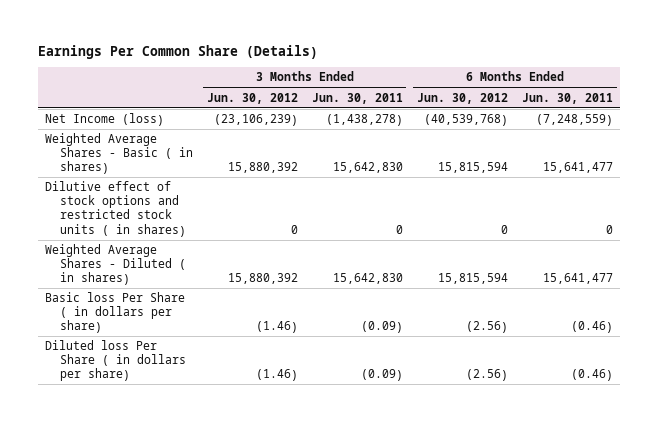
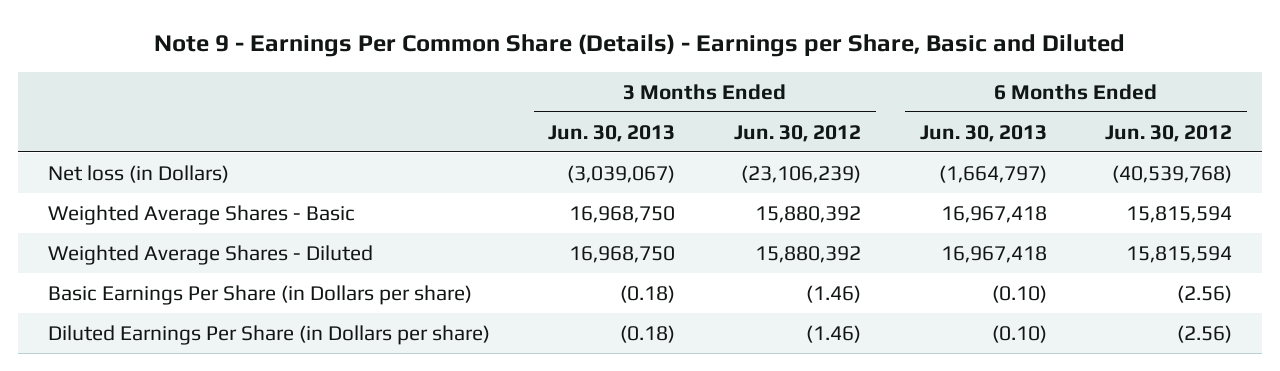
- Earnings Per Common Share (Details)
+ Note 9 - Earnings Per Common Share (Details) - Earnings per Share, Basic and Diluted
- | 3 Months Ended Jun. 30, 2012 | 3 Months Ended Jun. 30, 2011 | 6 Months Ended Jun. 30, 2012 | 6 Months Ended Jun. 30, 2011
+ | 3 Months Ended Jun. 30, 2013 | 3 Months Ended Jun. 30, 2012 | 6 Months Ended Jun. 30, 2013 | 6 Months Ended Jun. 30, 2012
- Net Income (loss) | (23,106,239) | (1,438,278) | (40,539,768) | (7,248,559)
- Weighted Average Shares - Basic ( in shares) | 15,880,392 | 15,642,830 | 15,815,594 | 15,641,477
- Dilutive effect of stock options and restricted stock units ( in shares) | 0 | 0 | 0 | 0
- Weighted Average Shares - Diluted ( in shares) | 15,880,392 | 15,642,830 | 15,815,594 | 15,641,477
- Basic loss Per Share ( in dollars per share) | (1.46) | (0.09) | (2.56) | (0.46)
- Diluted loss Per Share ( in dollars per share) | (1.46) | (0.09) | (2.56) | (0.46)
+ Net loss (in Dollars) | (3,039,067) | (23,106,239) | (1,664,797) | (40,539,768)
+ Weighted Average Shares - Basic | 16,968,750 | 15,880,392 | 16,967,418 | 15,815,594
+ Weighted Average Shares - Diluted | 16,968,750 | 15,880,392 | 16,967,418 | 15,815,594
+ Basic Earnings Per Share (in Dollars per share) | (0.18) | (1.46) | (0.10) | (2.56)
+ Diluted Earnings Per Share (in Dollars per share) | (0.18) | (1.46) | (0.10) | (2.56)

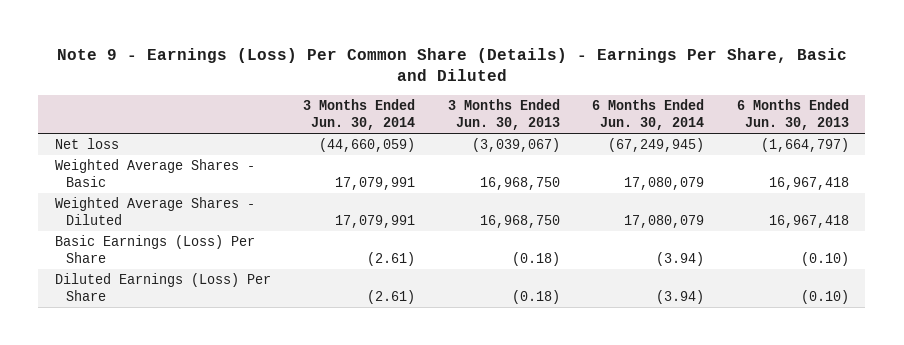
- Note 9 - Earnings Per Common Share (Details) - Earnings per Share, Basic and Diluted
+ Note 9 - Earnings (Loss) Per Common Share (Details) - Earnings Per Share, Basic and Diluted
- | 3 Months Ended Jun. 30, 2013 | 3 Months Ended Jun. 30, 2012 | 6 Months Ended Jun. 30, 2013 | 6 Months Ended Jun. 30, 2012
+ | 3 Months Ended Jun. 30, 2014 | 3 Months Ended Jun. 30, 2013 | 6 Months Ended Jun. 30, 2014 | 6 Months Ended Jun. 30, 2013
- Net loss (in Dollars) | (3,039,067) | (23,106,239) | (1,664,797) | (40,539,768)
+ Net loss | (44,660,059) | (3,039,067) | (67,249,945) | (1,664,797)
- Basic Earnings Per Share (in Dollars per share) | (0.18) | (1.46) | (0.10) | (2.56)
- Diluted Earnings Per Share (in Dollars per share) | (0.18) | (1.46) | (0.10) | (2.56)
+ Basic Earnings (Loss) Per Share | (2.61) | (0.18) | (3.94) | (0.10)
+ Diluted Earnings (Loss) Per Share | (2.61) | (0.18) | (3.94) | (0.10)

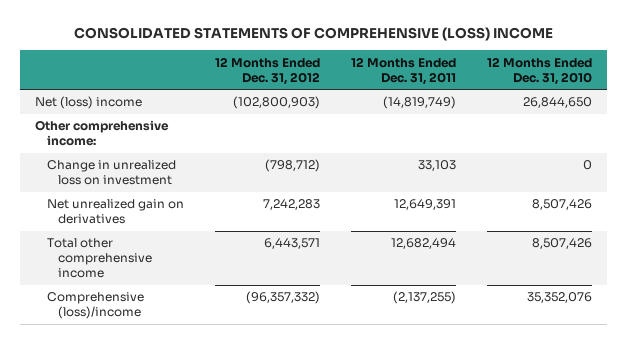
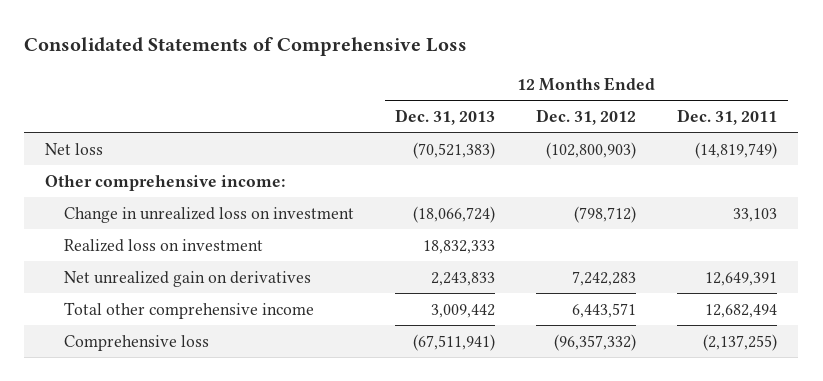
- CONSOLIDATED STATEMENTS OF COMPREHENSIVE (LOSS) INCOME
+ Consolidated Statements of Comprehensive Loss
- | 12 Months Ended Dec. 31, 2012 | 12 Months Ended Dec. 31, 2011 | 12 Months Ended Dec. 31, 2010
+ | 12 Months Ended Dec. 31, 2013 | 12 Months Ended Dec. 31, 2012 | 12 Months Ended Dec. 31, 2011
- Net (loss) income | (102,800,903) | (14,819,749) | 26,844,650
+ Net loss | (70,521,383) | (102,800,903) | (14,819,749)
+ Realized loss on investment | 18,832,333 | |
- Comprehensive (loss)/income | (96,357,332) | (2,137,255) | 35,352,076
+ Comprehensive loss | (67,511,941) | (96,357,332) | (2,137,255)

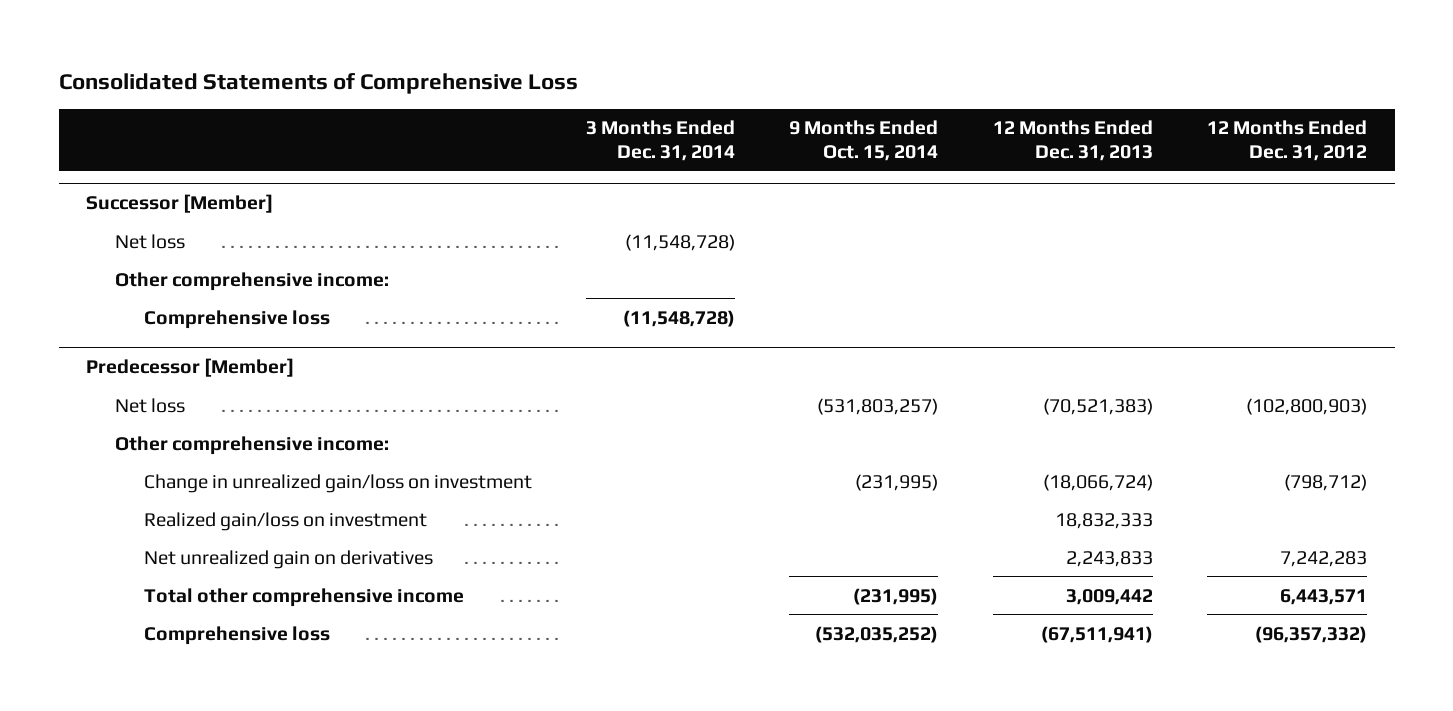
- | 12 Months Ended Dec. 31, 2013 | 12 Months Ended Dec. 31, 2012 | 12 Months Ended Dec. 31, 2011
+ | 3 Months Ended Dec. 31, 2014 | 9 Months Ended Oct. 15, 2014 | 12 Months Ended Dec. 31, 2013 | 12 Months Ended Dec. 31, 2012
+ Successor [Member]
+ Net loss | (11,548,728) | | |
+ Other comprehensive income:
+ Comprehensive loss | (11,548,728) | | |
+ Predecessor [Member]
- Change in unrealized loss on investment | (18,066,724) | (798,712) | 33,103
- Realized loss on investment | 18,832,333 | |
+ Change in unrealized gain/loss on investment | | (231,995) | (18,066,724) | (798,712)
+ Realized gain/loss on investment | | | 18,832,333 |

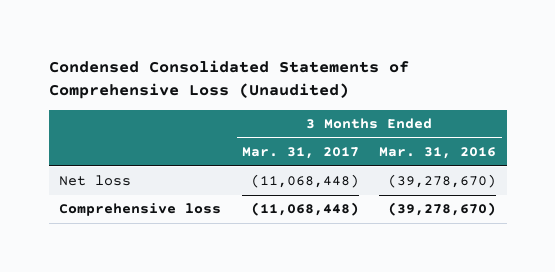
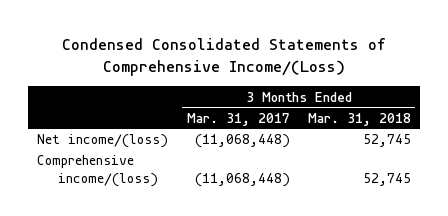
- Condensed Consolidated Statements of Comprehensive Loss (Unaudited)
+ Condensed Consolidated Statements of Comprehensive Income/(Loss)
- | 3 Months Ended Mar. 31, 2017 | 3 Months Ended Mar. 31, 2016
+ | 3 Months Ended Mar. 31, 2017 | 3 Months Ended Mar. 31, 2018
- Net loss | (11,068,448) | (39,278,670)
- Comprehensive loss | (11,068,448) | (39,278,670)
+ Net income/(loss) | (11,068,448) | 52,745
+ Comprehensive income/(loss) | (11,068,448) | 52,745

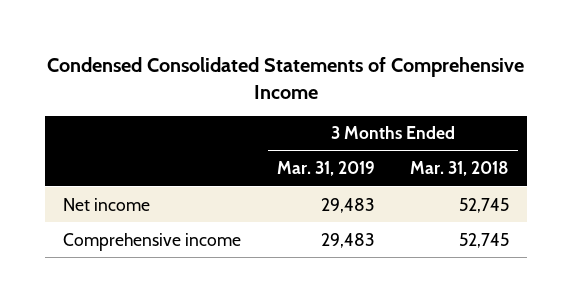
- Condensed Consolidated Statements of Comprehensive Income/(Loss)
+ Condensed Consolidated Statements of Comprehensive Income
- | 3 Months Ended Mar. 31, 2017 | 3 Months Ended Mar. 31, 2018
+ | 3 Months Ended Mar. 31, 2019 | 3 Months Ended Mar. 31, 2018
- Net income/(loss) | (11,068,448) | 52,745
- Comprehensive income/(loss) | (11,068,448) | 52,745
+ Net income | 29,483 | 52,745
+ Comprehensive income | 29,483 | 52,745

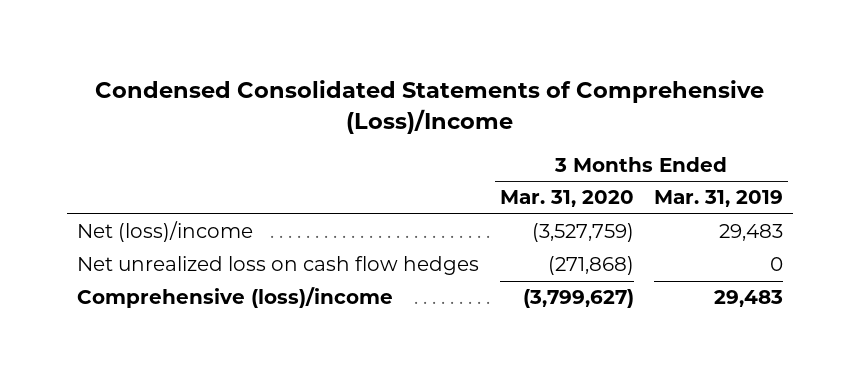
- Condensed Consolidated Statements of Comprehensive Income
+ Condensed Consolidated Statements of Comprehensive (Loss)/Income
- | 3 Months Ended Mar. 31, 2019 | 3 Months Ended Mar. 31, 2018
+ | 3 Months Ended Mar. 31, 2020 | 3 Months Ended Mar. 31, 2019
- Net income | 29,483 | 52,745
- Comprehensive income | 29,483 | 52,745
+ Net (loss)/income | (3,527,759) | 29,483
+ Net unrealized loss on cash flow hedges | (271,868) | 0
+ Comprehensive (loss)/income | (3,799,627) | 29,483

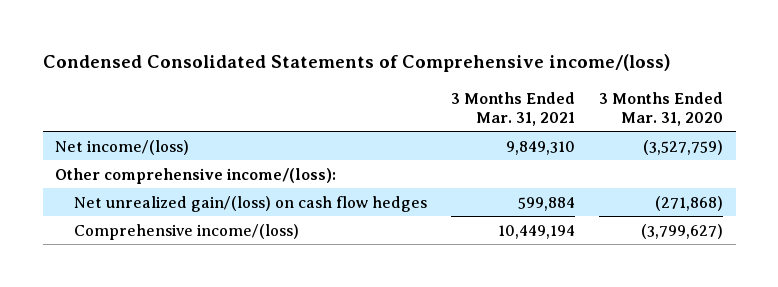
- Condensed Consolidated Statements of Comprehensive (Loss)/Income
+ Condensed Consolidated Statements of Comprehensive income/(loss)
- | 3 Months Ended Mar. 31, 2020 | 3 Months Ended Mar. 31, 2019
+ | 3 Months Ended Mar. 31, 2021 | 3 Months Ended Mar. 31, 2020
- Net (loss)/income | (3,527,759) | 29,483
- Net unrealized loss on cash flow hedges | (271,868) | 0
- Comprehensive (loss)/income | (3,799,627) | 29,483
+ Net income/(loss) | 9,849,310 | (3,527,759)
+ Other comprehensive income/(loss):
+ Net unrealized gain/(loss) on cash flow hedges | 599,884 | (271,868)
+ Comprehensive income/(loss) | 10,449,194 | (3,799,627)

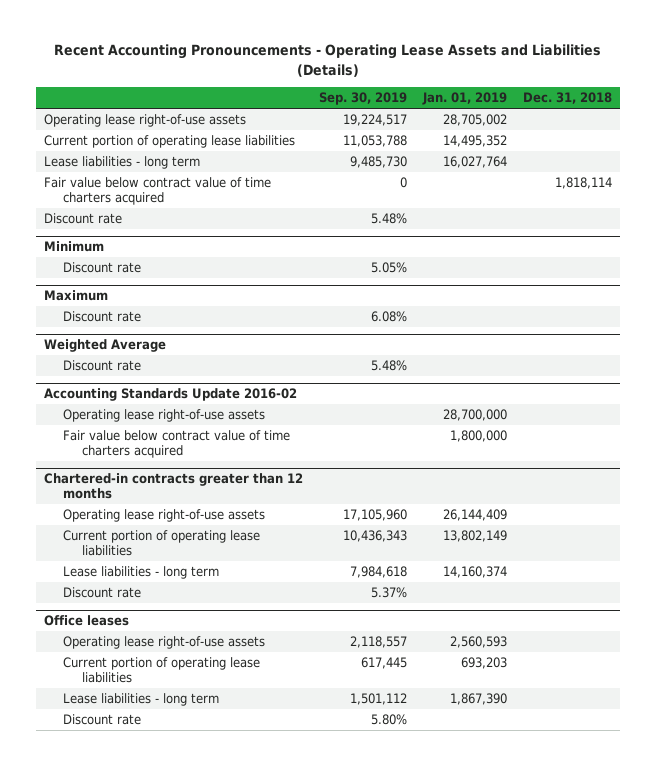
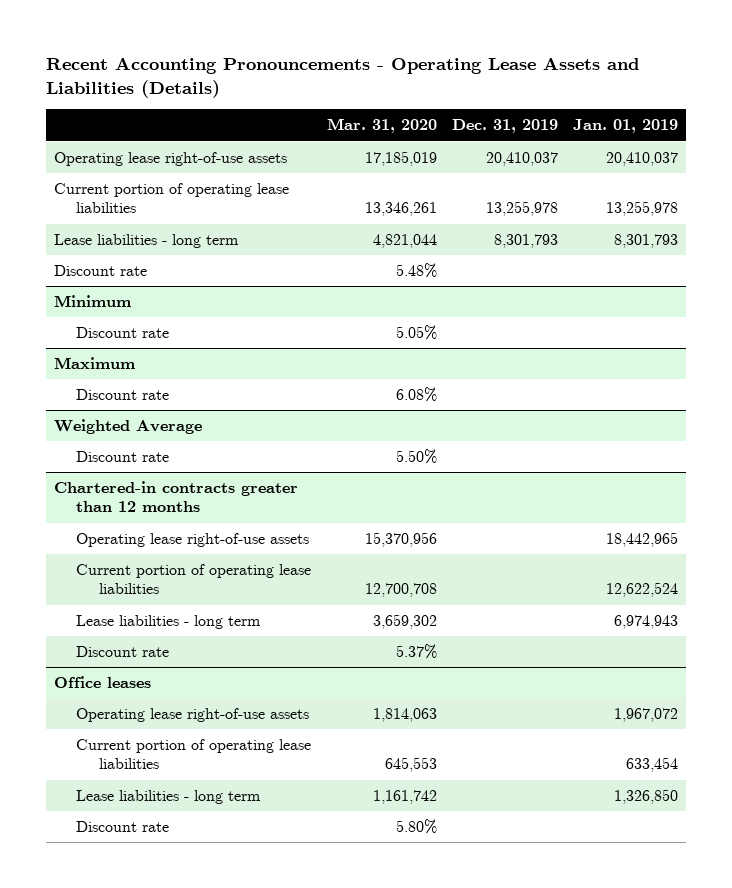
- | Sep. 30, 2019 | Jan. 01, 2019 | Dec. 31, 2018
+ | Mar. 31, 2020 | Dec. 31, 2019 | Jan. 01, 2019
- Operating lease right-of-use assets | 19,224,517 | 28,705,002 |
- Current portion of operating lease liabilities | 11,053,788 | 14,495,352 |
- Lease liabilities - long term | 9,485,730 | 16,027,764 |
- Fair value below contract value of time charters acquired | 0 | | 1,818,114
+ Operating lease right-of-use assets | 17,185,019 | 20,410,037 | 20,410,037
+ Current portion of operating lease liabilities | 13,346,261 | 13,255,978 | 13,255,978
+ Lease liabilities - long term | 4,821,044 | 8,301,793 | 8,301,793
- Accounting Standards Update 2016-02
- Operating lease right-of-use assets | | 28,700,000 |
- Fair value below contract value of time charters acquired | | 1,800,000 |
@ Chartered-in contracts greater than 12 months
- Operating lease right-of-use assets | 17,105,960 | 26,144,409 |
- Current portion of operating lease liabilities | 10,436,343 | 13,802,149 |
- Lease liabilities - long term | 7,984,618 | 14,160,374 |
+ Operating lease right-of-use assets | 15,370,956 | | 18,442,965
+ Current portion of operating lease liabilities | 12,700,708 | | 12,622,524
+ Lease liabilities - long term | 3,659,302 | | 6,974,943
@ Office leases
- Operating lease right-of-use assets | 2,118,557 | 2,560,593 |
- Current portion of operating lease liabilities | 617,445 | 693,203 |
- Lease liabilities - long term | 1,501,112 | 1,867,390 |
+ Operating lease right-of-use assets | 1,814,063 | | 1,967,072
+ Current portion of operating lease liabilities | 645,553 | | 633,454
+ Lease liabilities - long term | 1,161,742 | | 1,326,850

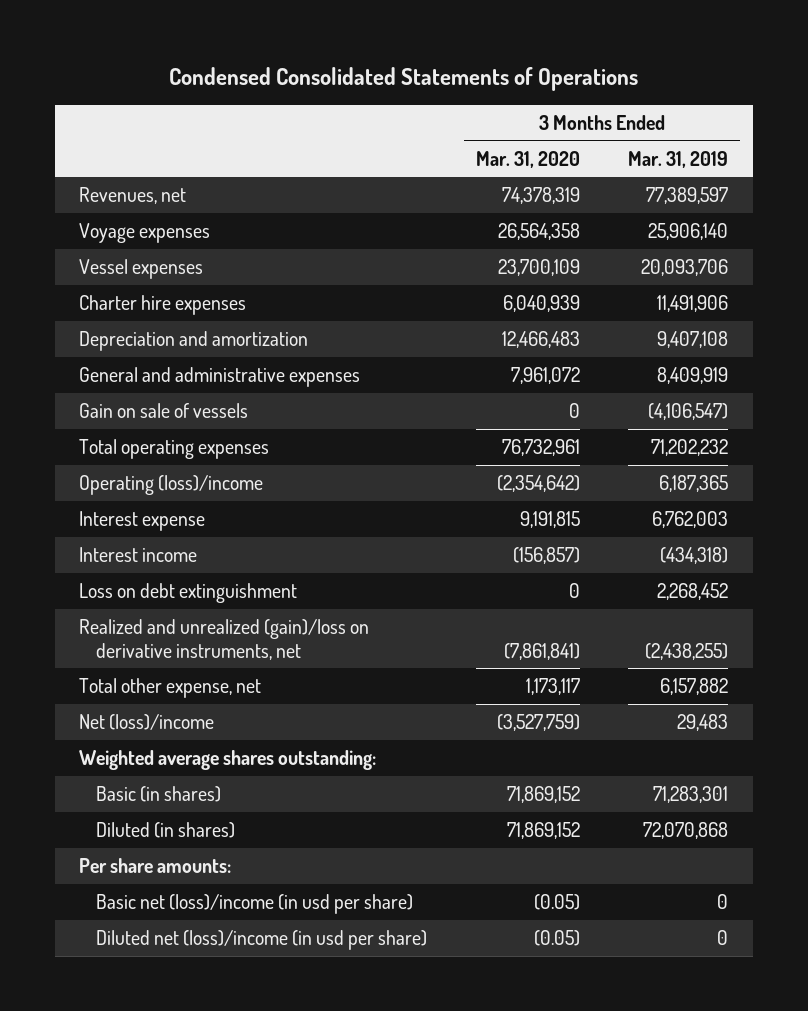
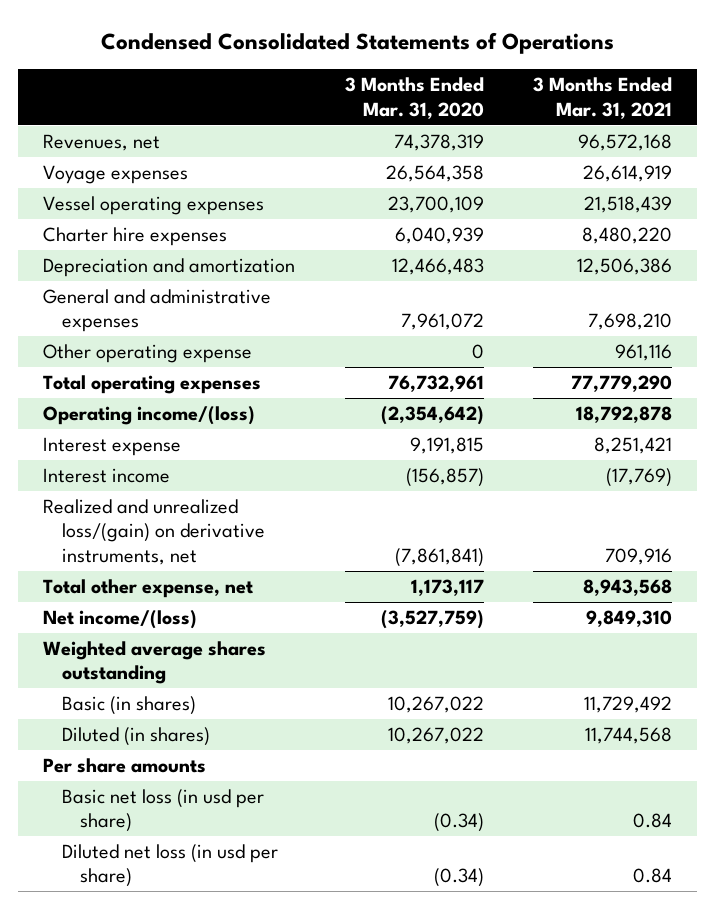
- | 3 Months Ended Mar. 31, 2020 | 3 Months Ended Mar. 31, 2019
+ | 3 Months Ended Mar. 31, 2020 | 3 Months Ended Mar. 31, 2021
- Vessel expenses | 23,700,109 | 20,093,706
+ Vessel operating expenses | 23,700,109 | 21,518,439
- Gain on sale of vessels | 0 | (4,106,547)
+ Other operating expense | 0 | 961,116
- Operating (loss)/income | (2,354,642) | 6,187,365
+ Operating income/(loss) | (2,354,642) | 18,792,878
- Loss on debt extinguishment | 0 | 2,268,452
- Realized and unrealized (gain)/loss on derivative instruments, net | (7,861,841) | (2,438,255)
+ Realized and unrealized loss/(gain) on derivative instruments, net | (7,861,841) | 709,916
- Net (loss)/income | (3,527,759) | 29,483
- Weighted average shares outstanding:
- Basic (in shares) | 71,869,152 | 71,283,301
- Diluted (in shares) | 71,869,152 | 72,070,868
- Per share amounts:
- Basic net (loss)/income (in usd per share) | (0.05) | 0
- Diluted net (loss)/income (in usd per share) | (0.05) | 0
+ Net income/(loss) | (3,527,759) | 9,849,310
+ Weighted average shares outstanding
+ Basic (in shares) | 10,267,022 | 11,729,492
+ Diluted (in shares) | 10,267,022 | 11,744,568
+ Per share amounts
+ Basic net loss (in usd per share) | (0.34) | 0.84
+ Diluted net loss (in usd per share) | (0.34) | 0.84

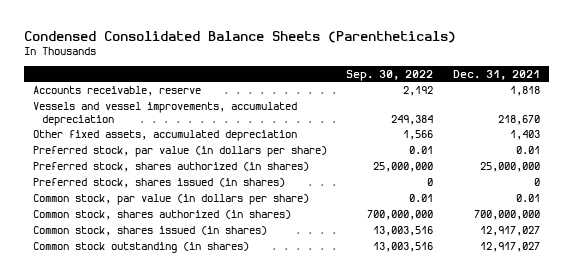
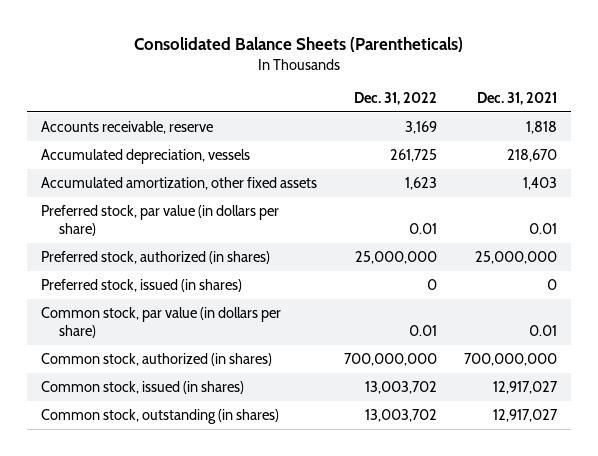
- Condensed Consolidated Balance Sheets (Parentheticals)
+ Consolidated Balance Sheets (Parentheticals)
- | Sep. 30, 2022 | Dec. 31, 2021
+ | Dec. 31, 2022 | Dec. 31, 2021
- Vessels and vessel improvements, accumulated depreciation | 249,384 | 218,670
- Other fixed assets, accumulated depreciation | 1,566 | 1,403
+ Accumulated depreciation, vessels | 261,725 | 218,670
+ Accumulated amortization, other fixed assets | 1,623 | 1,403
- Preferred stock, shares authorized (in shares) | 25,000,000 | 25,000,000
- Preferred stock, shares issued (in shares) | 0 | 0
+ Preferred stock, authorized (in shares) | 25,000,000 | 25,000,000
+ Preferred stock, issued (in shares) | 0 | 0
- Common stock, shares authorized (in shares) | 700,000,000 | 700,000,000
- Common stock, shares issued (in shares) | 13,003,516 | 12,917,027
- Common stock outstanding (in shares) | 13,003,516 | 12,917,027
+ Common stock, authorized (in shares) | 700,000,000 | 700,000,000
+ Common stock, issued (in shares) | 13,003,702 | 12,917,027
+ Common stock, outstanding (in shares) | 13,003,702 | 12,917,027

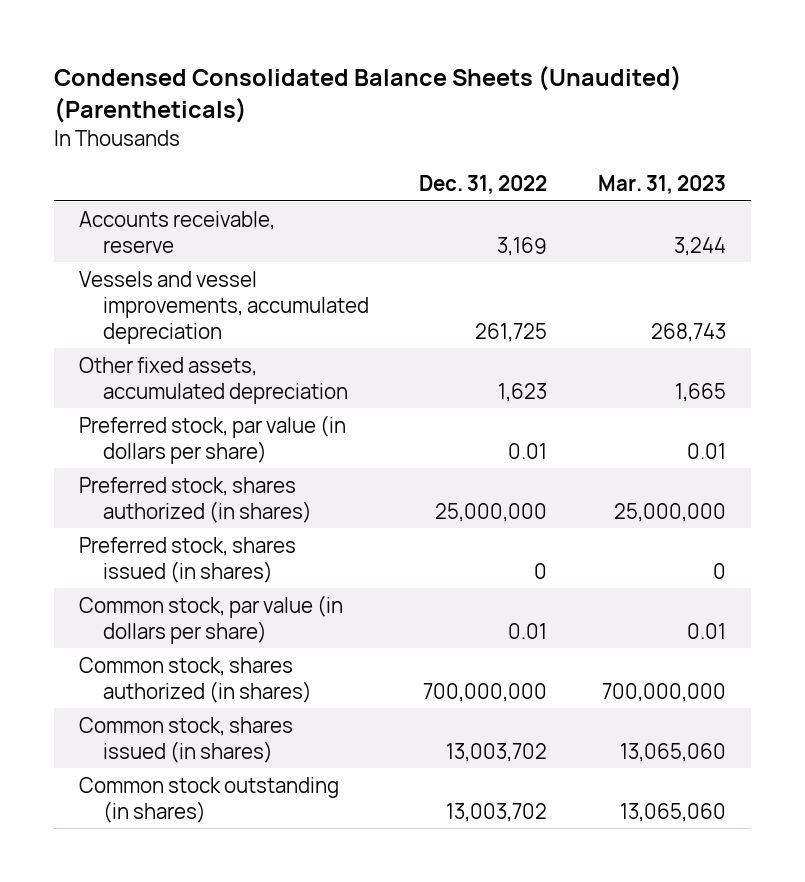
- Consolidated Balance Sheets (Parentheticals)
+ Condensed Consolidated Balance Sheets (Unaudited) (Parentheticals)
- | Dec. 31, 2022 | Dec. 31, 2021
+ | Dec. 31, 2022 | Mar. 31, 2023
- Accumulated depreciation, vessels | 261,725 | 218,670
- Accumulated amortization, other fixed assets | 1,623 | 1,403
+ Vessels and vessel improvements, accumulated depreciation | 261,725 | 268,743
+ Other fixed assets, accumulated depreciation | 1,623 | 1,665
- Preferred stock, authorized (in shares) | 25,000,000 | 25,000,000
- Preferred stock, issued (in shares) | 0 | 0
+ Preferred stock, shares authorized (in shares) | 25,000,000 | 25,000,000
+ Preferred stock, shares issued (in shares) | 0 | 0
- Common stock, authorized (in shares) | 700,000,000 | 700,000,000
- Common stock, issued (in shares) | 13,003,702 | 12,917,027
- Common stock, outstanding (in shares) | 13,003,702 | 12,917,027
+ Common stock, shares authorized (in shares) | 700,000,000 | 700,000,000
+ Common stock, shares issued (in shares) | 13,003,702 | 13,065,060
+ Common stock outstanding (in shares) | 13,003,702 | 13,065,060

